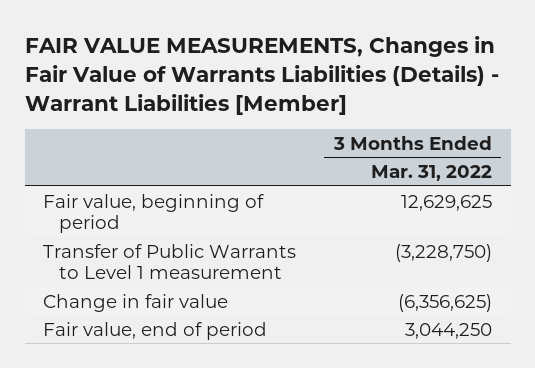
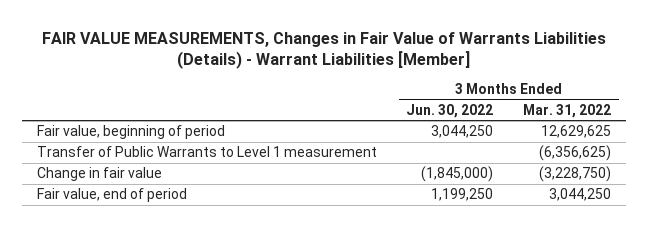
- | 3 Months Ended Mar. 31, 2022
+ | 3 Months Ended Jun. 30, 2022 | 3 Months Ended Mar. 31, 2022
- Transfer of Public Warrants to Level 1 measurement | (3,228,750)
- Change in fair value | (6,356,625)
+ Transfer of Public Warrants to Level 1 measurement | | (6,356,625)
+ Change in fair value | (1,845,000) | (3,228,750)

